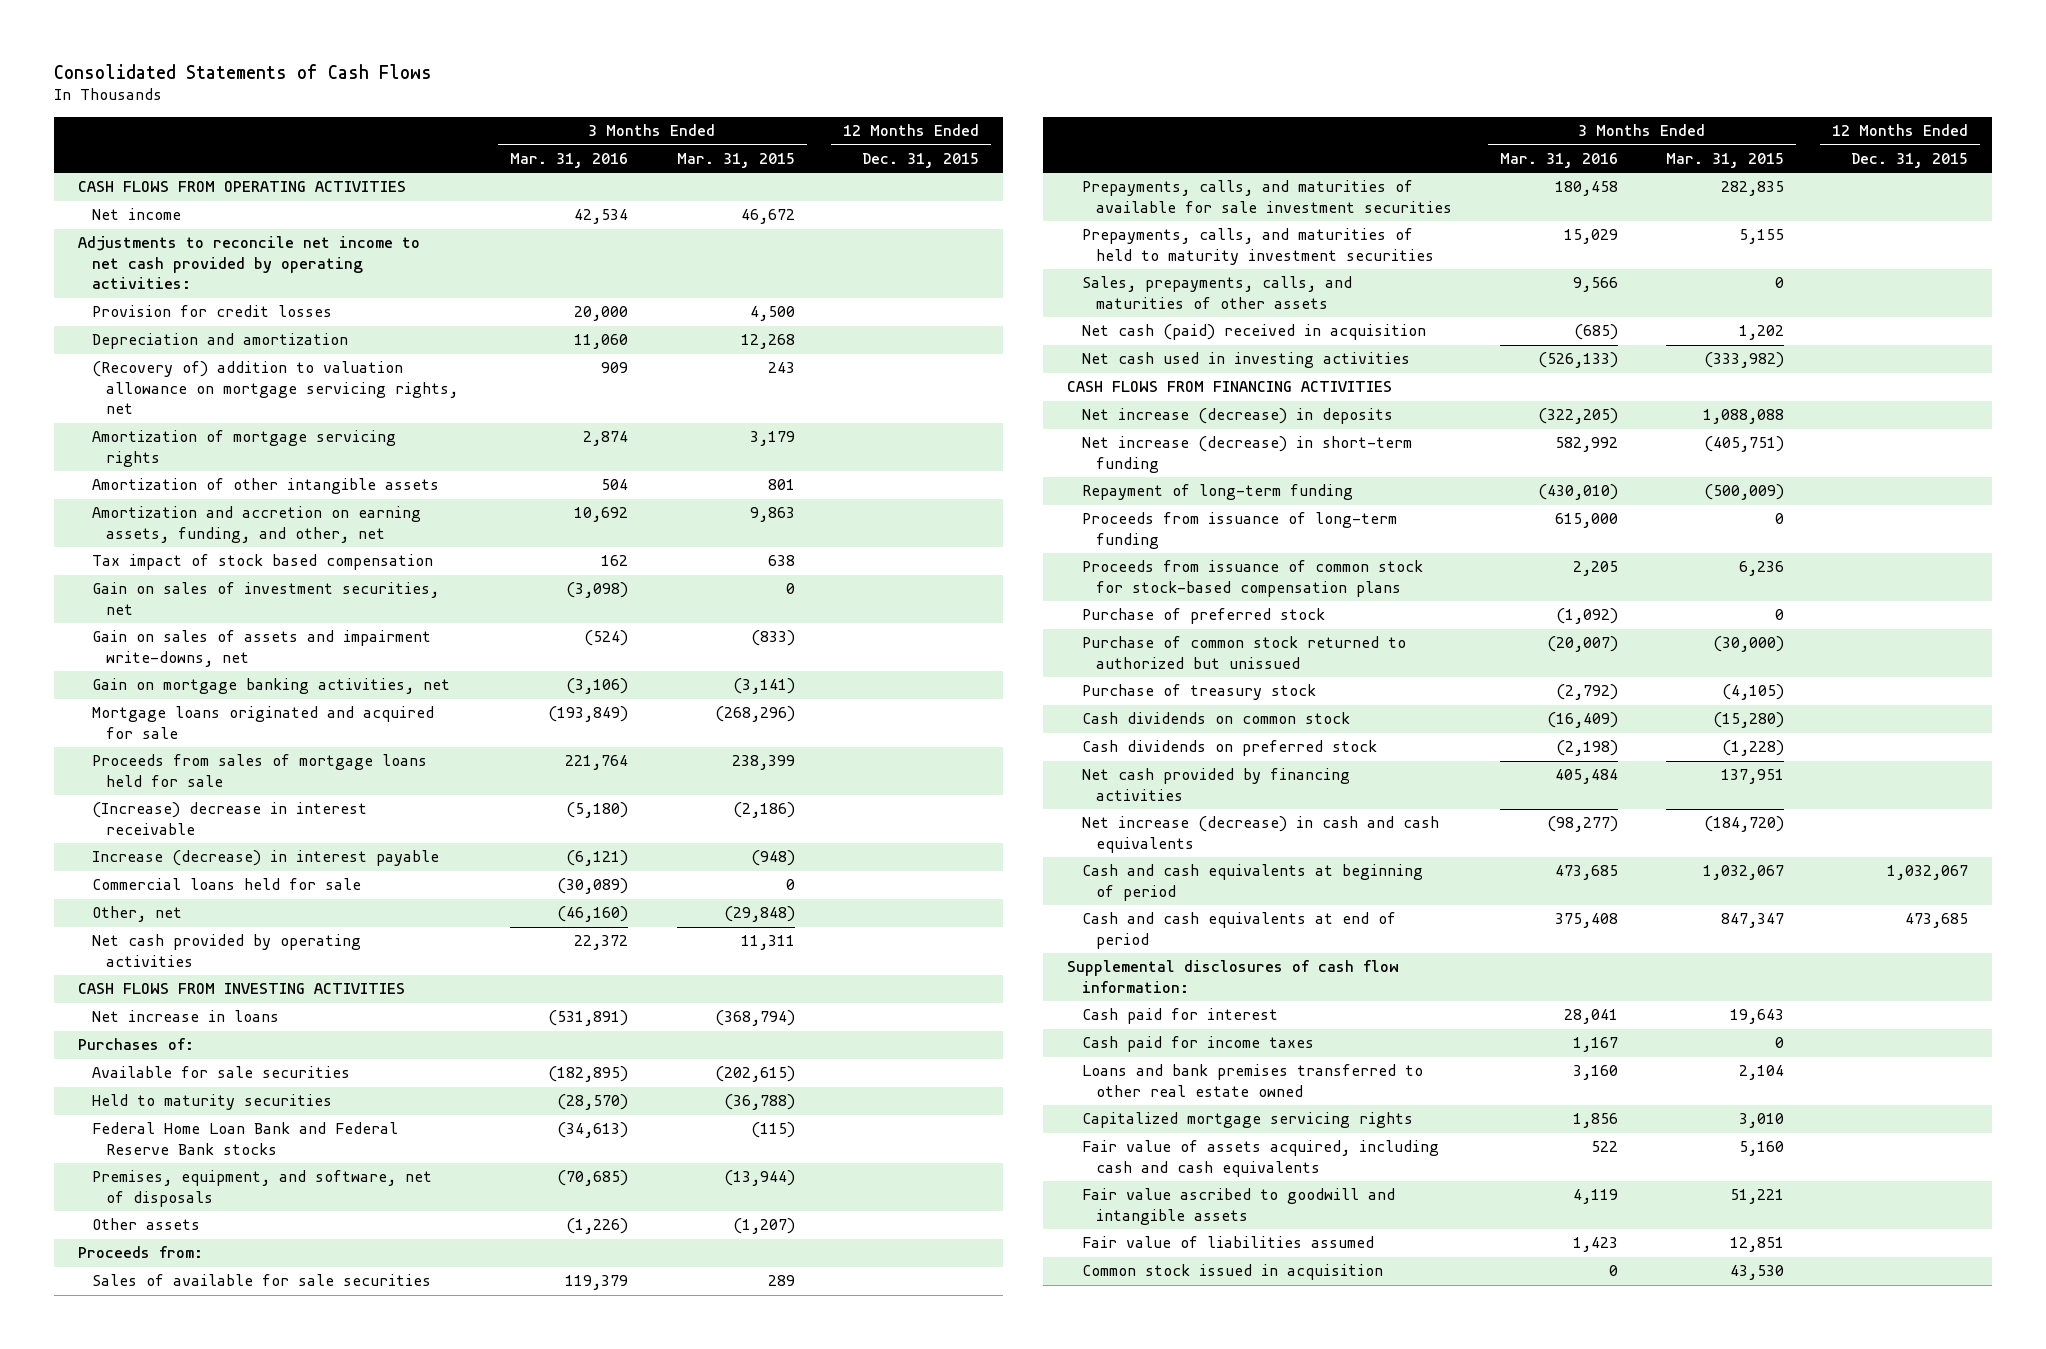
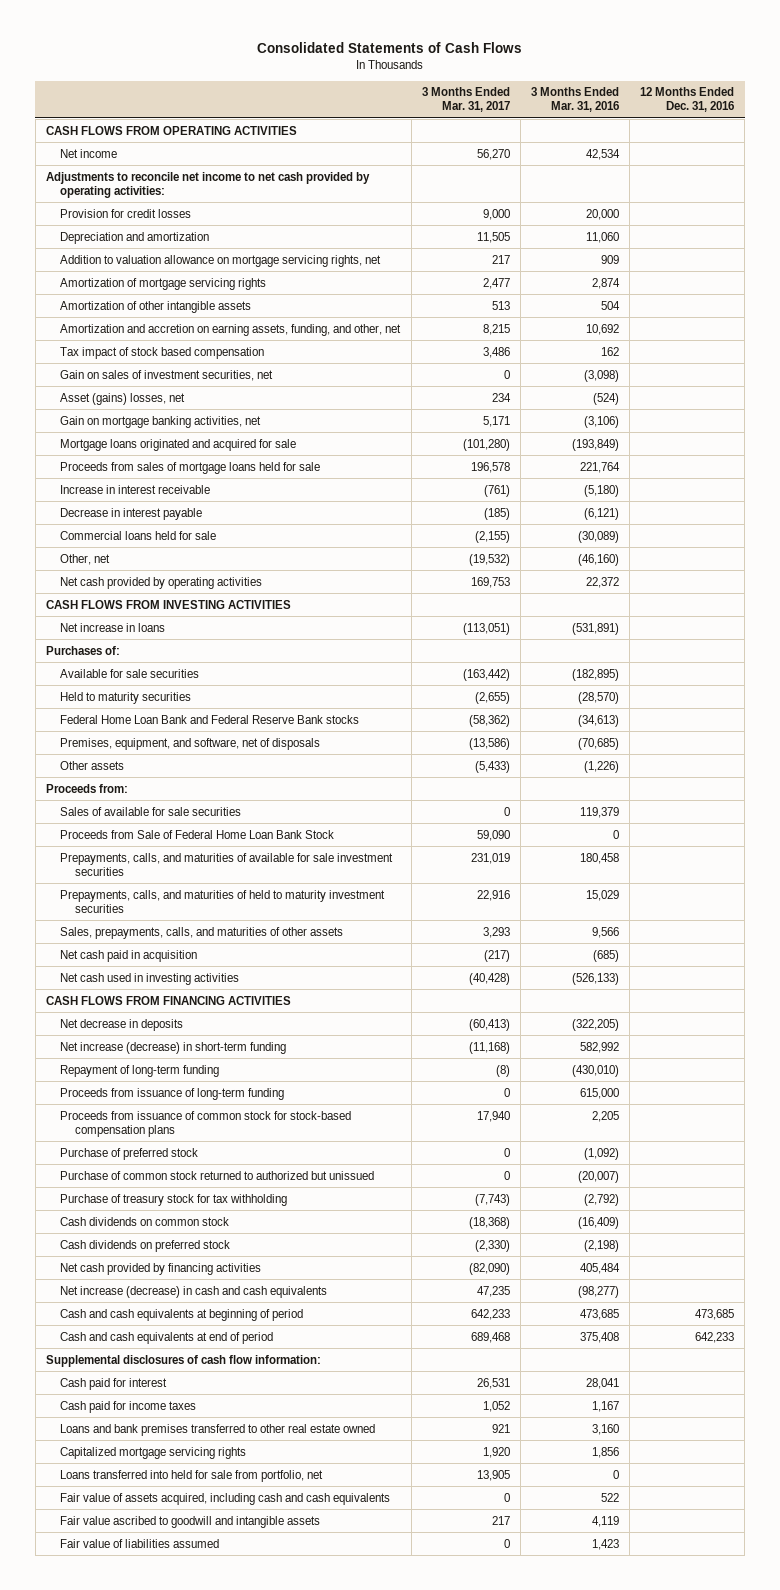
- | 3 Months Ended Mar. 31, 2016 | 3 Months Ended Mar. 31, 2015 | 12 Months Ended Dec. 31, 2015
+ | 3 Months Ended Mar. 31, 2017 | 3 Months Ended Mar. 31, 2016 | 12 Months Ended Dec. 31, 2016
- (Recovery of) addition to valuation allowance on mortgage servicing rights, net | 909 | 243 |
+ Addition to valuation allowance on mortgage servicing rights, net | 217 | 909 |
- Gain on sales of assets and impairment write-downs, net | (524) | (833) |
+ Asset (gains) losses, net | 234 | (524) |
- (Increase) decrease in interest receivable | (5,180) | (2,186) |
- Increase (decrease) in interest payable | (6,121) | (948) |
+ Increase in interest receivable | (761) | (5,180) |
+ Decrease in interest payable | (185) | (6,121) |
+ Proceeds from Sale of Federal Home Loan Bank Stock | 59,090 | 0 |
- Net cash (paid) received in acquisition | (685) | 1,202 |
+ Net cash paid in acquisition | (217) | (685) |
- Net increase (decrease) in deposits | (322,205) | 1,088,088 |
+ Net decrease in deposits | (60,413) | (322,205) |
- Purchase of treasury stock | (2,792) | (4,105) |
+ Purchase of treasury stock for tax withholding | (7,743) | (2,792) |
+ Loans transferred into held for sale from portfolio, net | 13,905 | 0 |
- Common stock issued in acquisition | 0 | 43,530 |

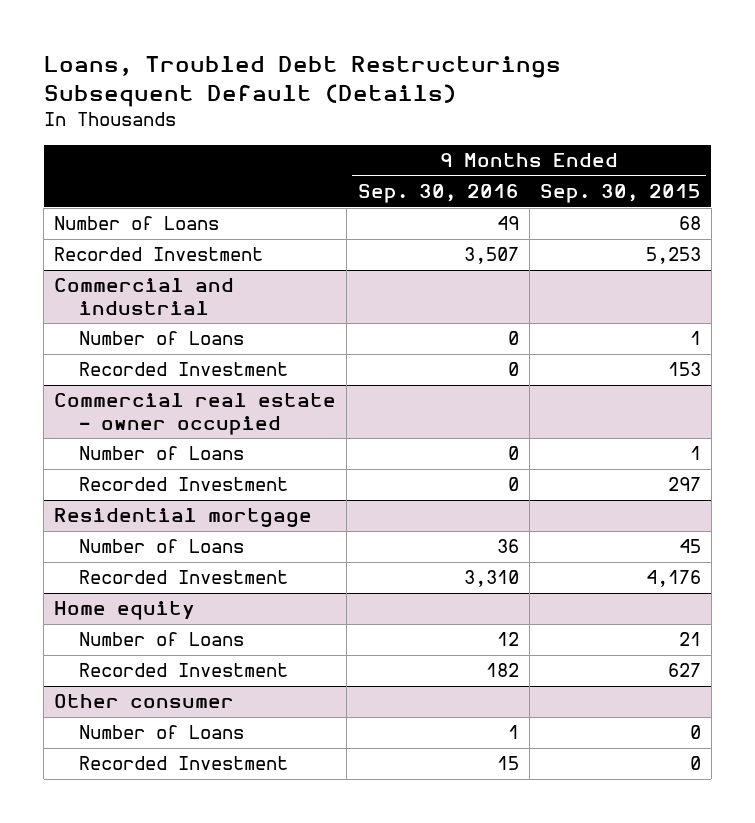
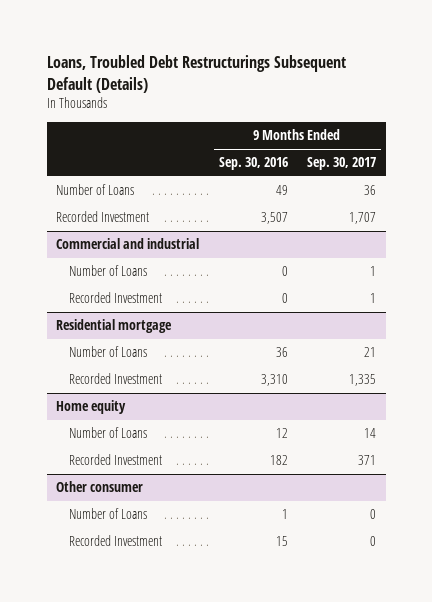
- | 9 Months Ended Sep. 30, 2016 | 9 Months Ended Sep. 30, 2015
+ | 9 Months Ended Sep. 30, 2016 | 9 Months Ended Sep. 30, 2017
- Commercial real estate - owner occupied
- Number of Loans | 0 | 1
- Recorded Investment | 0 | 297

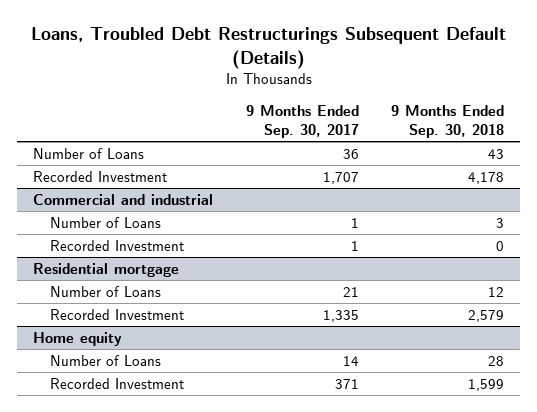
- | 9 Months Ended Sep. 30, 2016 | 9 Months Ended Sep. 30, 2017
+ | 9 Months Ended Sep. 30, 2017 | 9 Months Ended Sep. 30, 2018
- Other consumer
- Number of Loans | 1 | 0
- Recorded Investment | 15 | 0

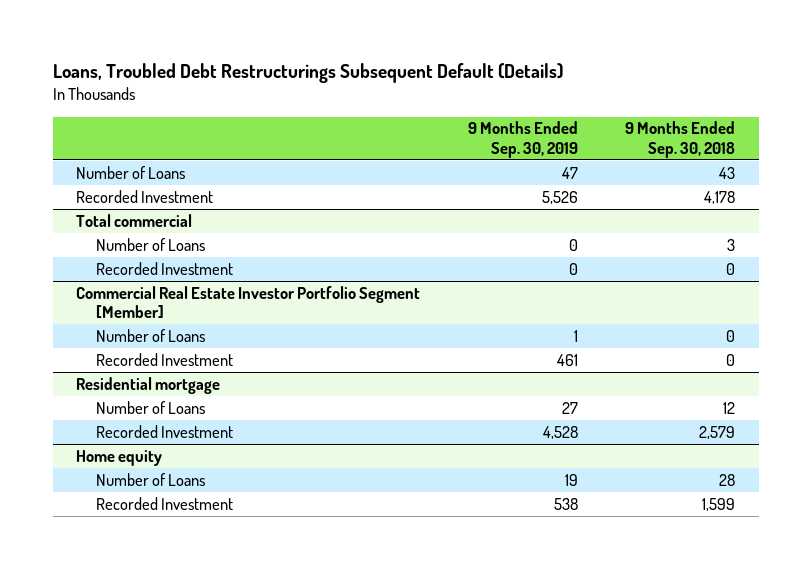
- | 9 Months Ended Sep. 30, 2017 | 9 Months Ended Sep. 30, 2018
+ | 9 Months Ended Sep. 30, 2019 | 9 Months Ended Sep. 30, 2018
- Commercial and industrial
+ Total commercial
+ Commercial Real Estate Investor Portfolio Segment [Member]
+ Number of Loans | 1 | 0
+ Recorded Investment | 461 | 0

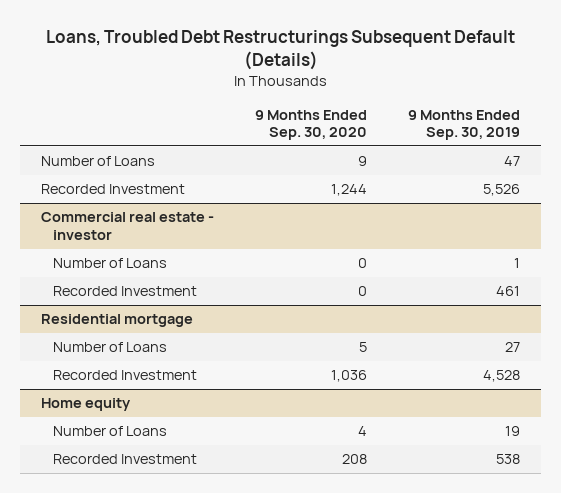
- | 9 Months Ended Sep. 30, 2019 | 9 Months Ended Sep. 30, 2018
+ | 9 Months Ended Sep. 30, 2020 | 9 Months Ended Sep. 30, 2019
- Total commercial
- Number of Loans | 0 | 3
- Recorded Investment | 0 | 0
- Commercial Real Estate Investor Portfolio Segment [Member]
+ Commercial real estate - investor

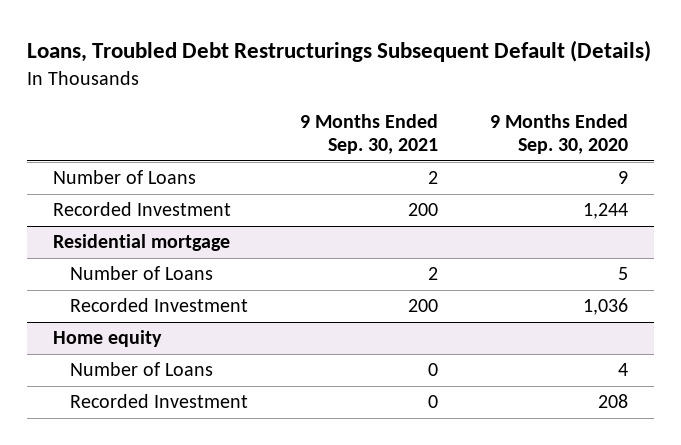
- | 9 Months Ended Sep. 30, 2020 | 9 Months Ended Sep. 30, 2019
+ | 9 Months Ended Sep. 30, 2021 | 9 Months Ended Sep. 30, 2020
- Commercial real estate - investor
- Number of Loans | 0 | 1
- Recorded Investment | 0 | 461

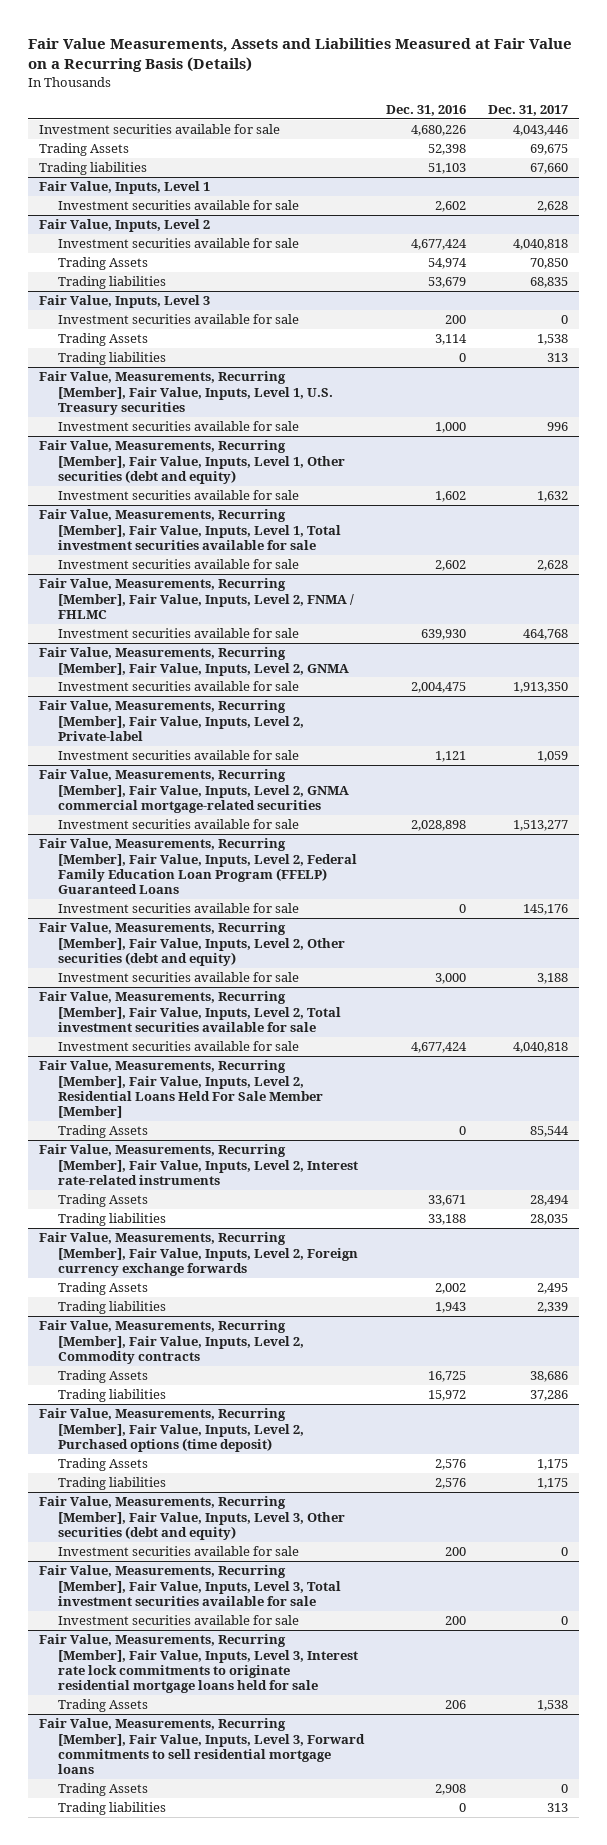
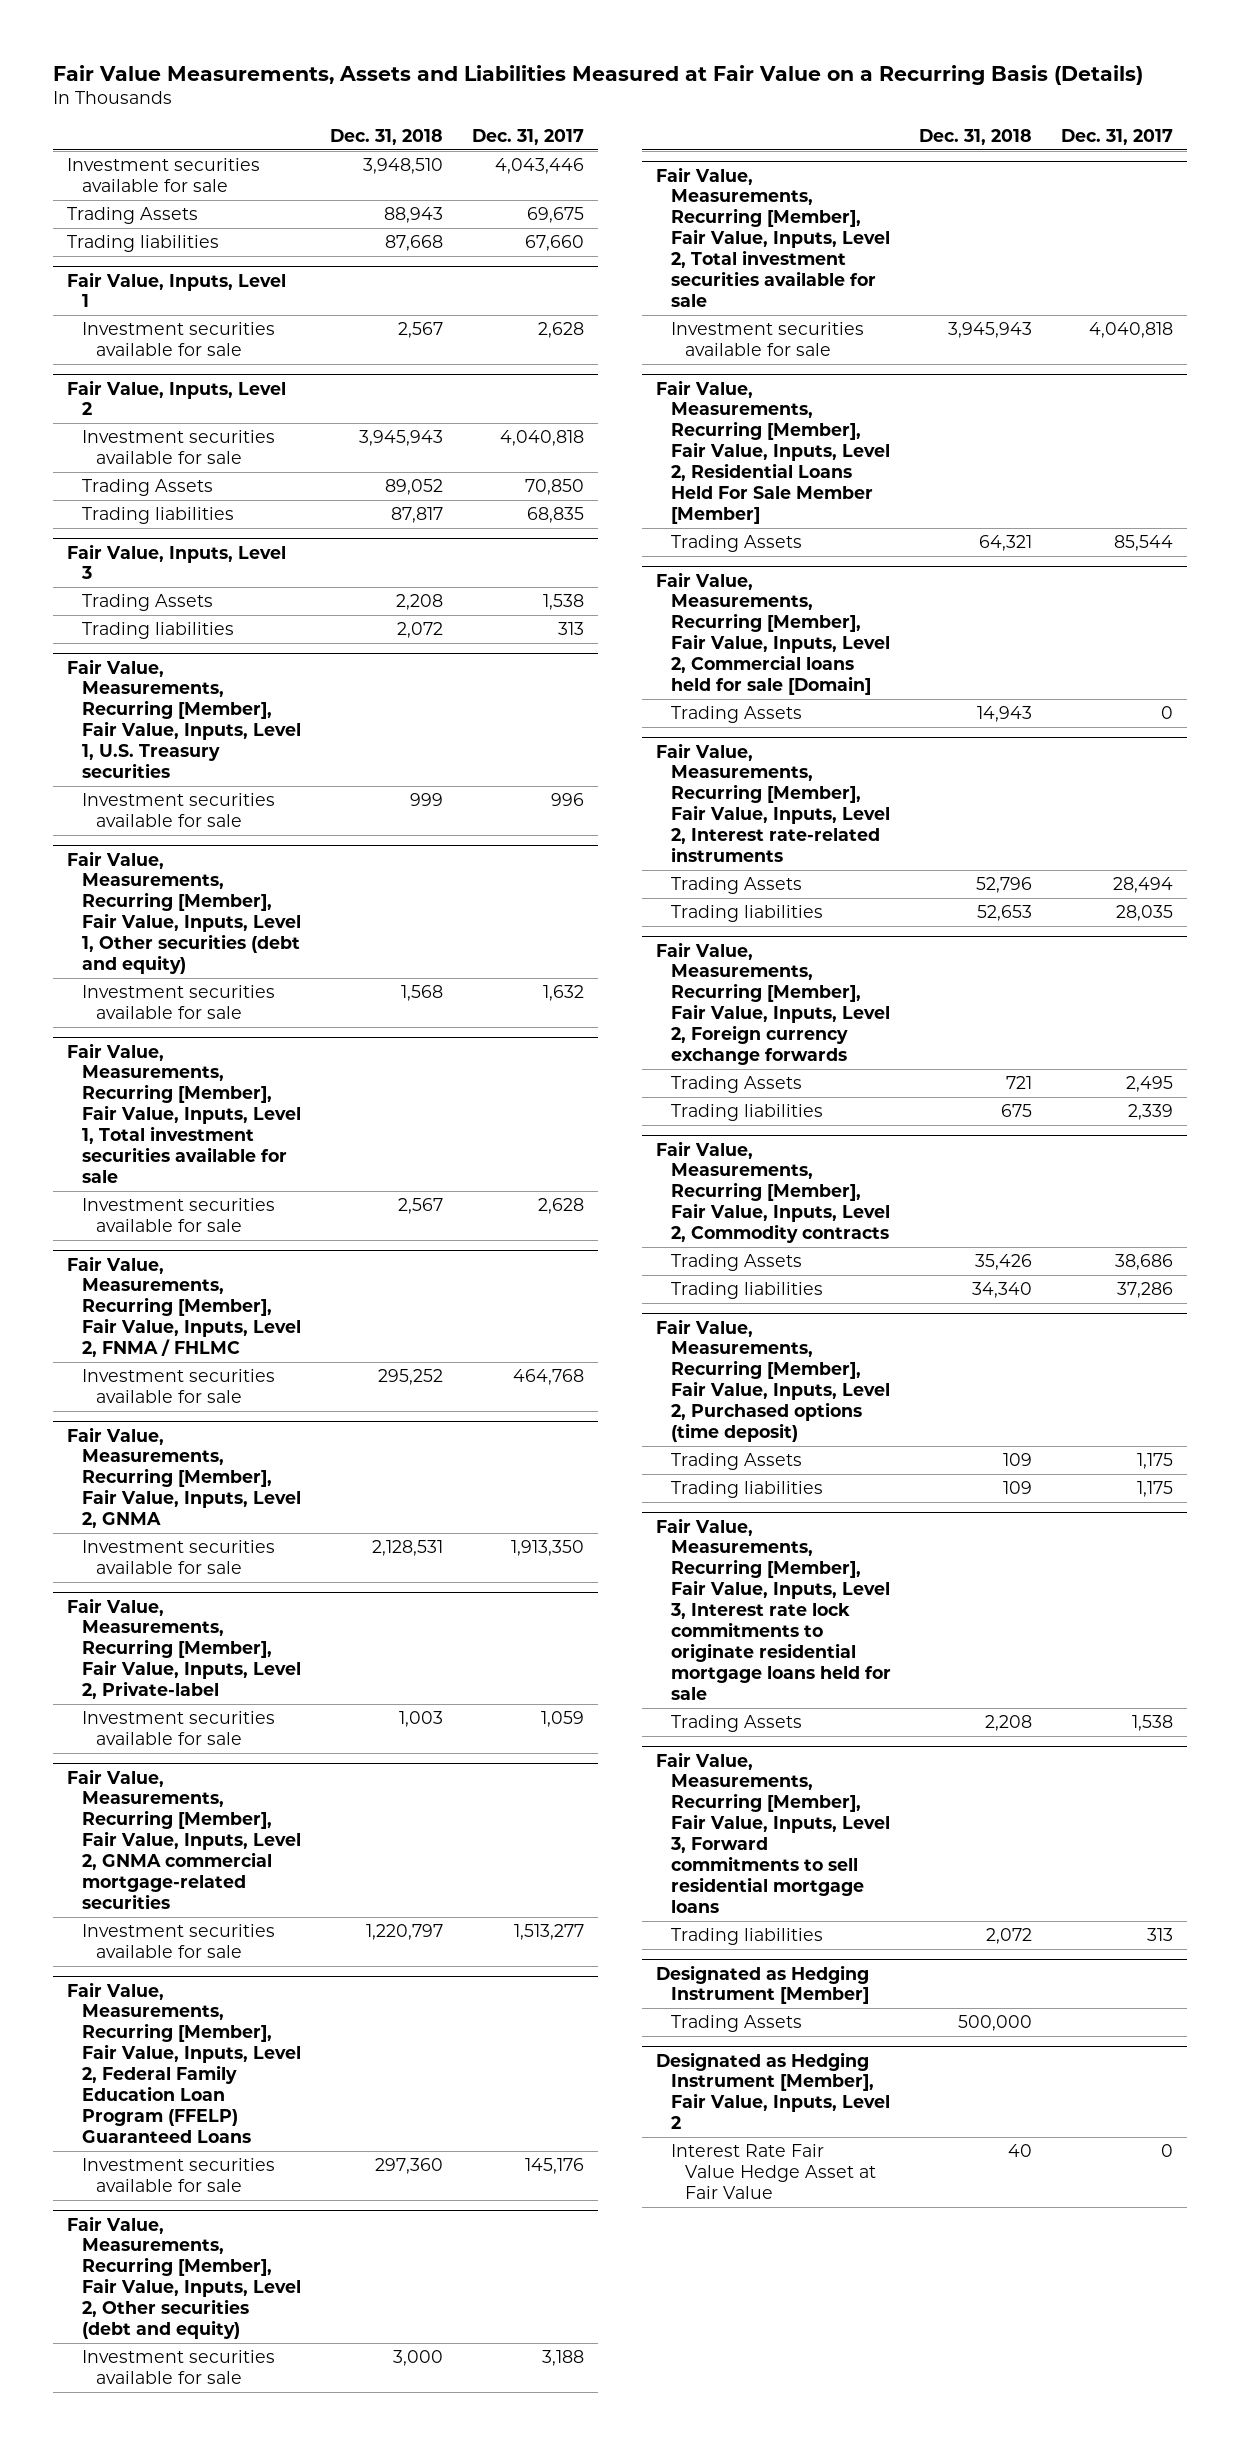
- | Dec. 31, 2016 | Dec. 31, 2017
+ | Dec. 31, 2018 | Dec. 31, 2017
@ Fair Value, Inputs, Level 3
- Investment securities available for sale | 200 | 0
+ Fair Value, Measurements, Recurring [Member], Fair Value, Inputs, Level 2, Commercial loans held for sale [Domain]
+ Trading Assets | 14,943 | 0
- Fair Value, Measurements, Recurring [Member], Fair Value, Inputs, Level 3, Other securities (debt and equity)
- Investment securities available for sale | 200 | 0
- Fair Value, Measurements, Recurring [Member], Fair Value, Inputs, Level 3, Total investment securities available for sale
- Investment securities available for sale | 200 | 0
@ Fair Value, Measurements, Recurring [Member], Fair Value, Inputs, Level 3, Forward commitments to sell residential mortgage loans
- Trading Assets | 2,908 | 0
+ Designated as Hedging Instrument [Member]
+ Trading Assets | 500,000 |
+ Designated as Hedging Instrument [Member], Fair Value, Inputs, Level 2
+ Interest Rate Fair Value Hedge Asset at Fair Value | 40 | 0

